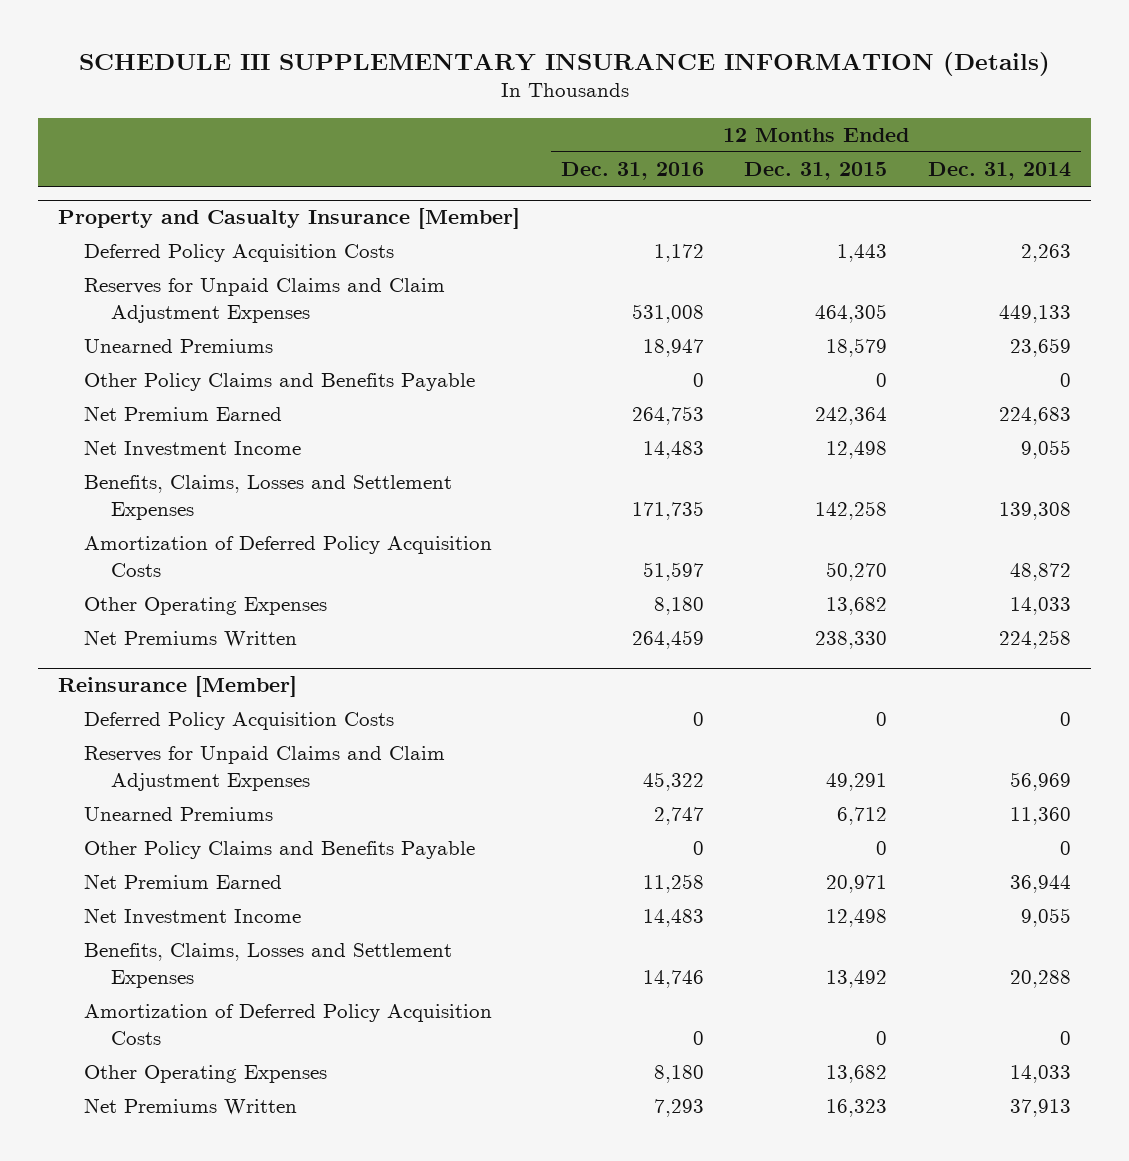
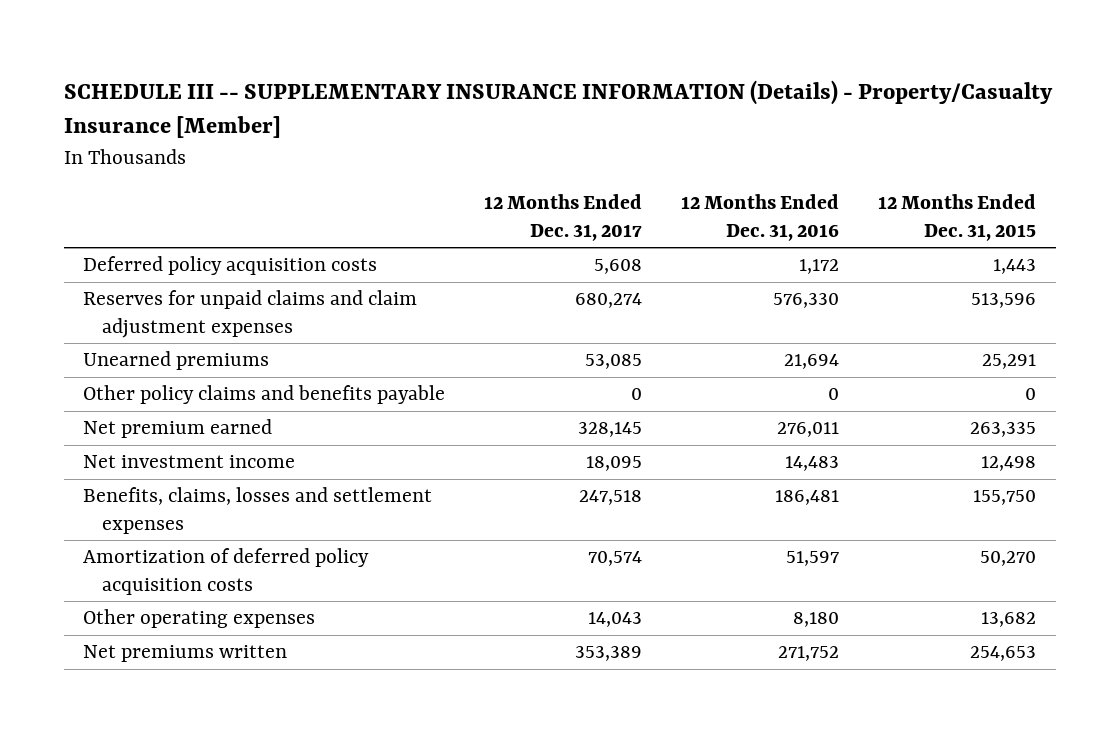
- SCHEDULE III SUPPLEMENTARY INSURANCE INFORMATION (Details)
+ SCHEDULE III -- SUPPLEMENTARY INSURANCE INFORMATION (Details) - Property/Casualty Insurance [Member]
- | 12 Months Ended Dec. 31, 2016 | 12 Months Ended Dec. 31, 2015 | 12 Months Ended Dec. 31, 2014
+ | 12 Months Ended Dec. 31, 2017 | 12 Months Ended Dec. 31, 2016 | 12 Months Ended Dec. 31, 2015
- Property and Casualty Insurance [Member]
- Deferred Policy Acquisition Costs | 1,172 | 1,443 | 2,263
- Reserves for Unpaid Claims and Claim Adjustment Expenses | 531,008 | 464,305 | 449,133
- Unearned Premiums | 18,947 | 18,579 | 23,659
- Other Policy Claims and Benefits Payable | 0 | 0 | 0
- Net Premium Earned | 264,753 | 242,364 | 224,683
- Net Investment Income | 14,483 | 12,498 | 9,055
- Benefits, Claims, Losses and Settlement Expenses | 171,735 | 142,258 | 139,308
- Amortization of Deferred Policy Acquisition Costs | 51,597 | 50,270 | 48,872
- Other Operating Expenses | 8,180 | 13,682 | 14,033
- Net Premiums Written | 264,459 | 238,330 | 224,258
- Reinsurance [Member]
- Deferred Policy Acquisition Costs | 0 | 0 | 0
- Reserves for Unpaid Claims and Claim Adjustment Expenses | 45,322 | 49,291 | 56,969
- Unearned Premiums | 2,747 | 6,712 | 11,360
- Other Policy Claims and Benefits Payable | 0 | 0 | 0
- Net Premium Earned | 11,258 | 20,971 | 36,944
- Net Investment Income | 14,483 | 12,498 | 9,055
- Benefits, Claims, Losses and Settlement Expenses | 14,746 | 13,492 | 20,288
- Amortization of Deferred Policy Acquisition Costs | 0 | 0 | 0
- Other Operating Expenses | 8,180 | 13,682 | 14,033
- Net Premiums Written | 7,293 | 16,323 | 37,913
+ Deferred policy acquisition costs | 5,608 | 1,172 | 1,443
+ Reserves for unpaid claims and claim adjustment expenses | 680,274 | 576,330 | 513,596
+ Unearned premiums | 53,085 | 21,694 | 25,291
+ Other policy claims and benefits payable | 0 | 0 | 0
+ Net premium earned | 328,145 | 276,011 | 263,335
+ Net investment income | 18,095 | 14,483 | 12,498
+ Benefits, claims, losses and settlement expenses | 247,518 | 186,481 | 155,750
+ Amortization of deferred policy acquisition costs | 70,574 | 51,597 | 50,270
+ Other operating expenses | 14,043 | 8,180 | 13,682
+ Net premiums written | 353,389 | 271,752 | 254,653

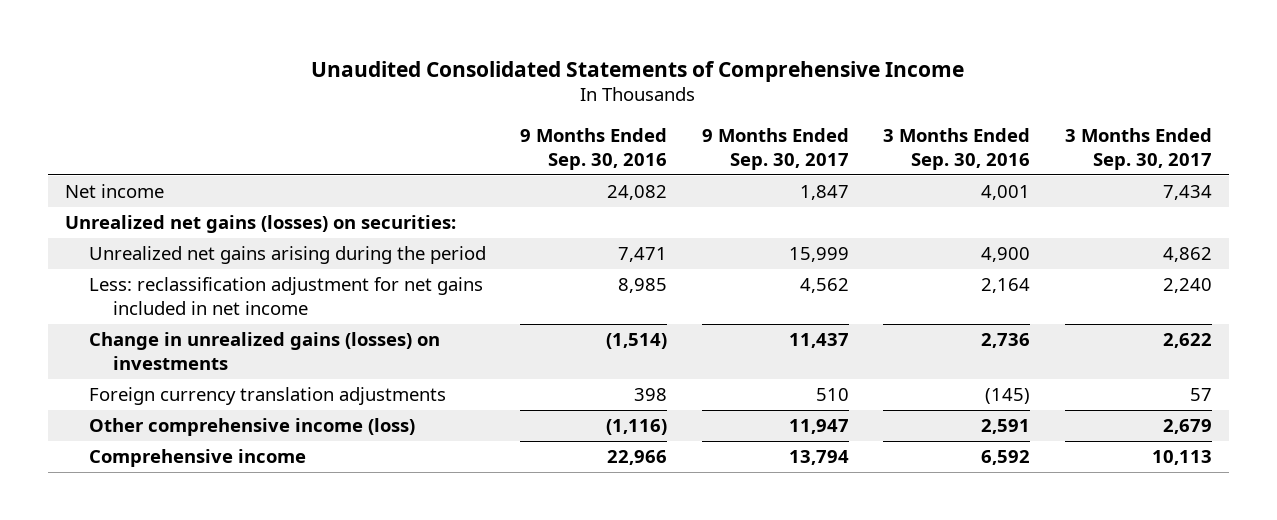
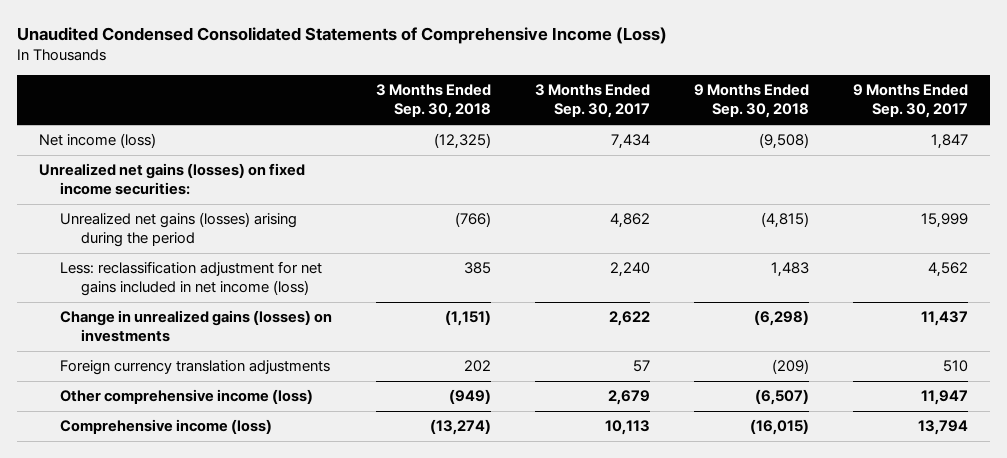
- Unaudited Consolidated Statements of Comprehensive Income
+ Unaudited Condensed Consolidated Statements of Comprehensive Income (Loss)
- | 9 Months Ended Sep. 30, 2016 | 9 Months Ended Sep. 30, 2017 | 3 Months Ended Sep. 30, 2016 | 3 Months Ended Sep. 30, 2017
+ | 3 Months Ended Sep. 30, 2018 | 3 Months Ended Sep. 30, 2017 | 9 Months Ended Sep. 30, 2018 | 9 Months Ended Sep. 30, 2017
- Net income | 24,082 | 1,847 | 4,001 | 7,434
- Unrealized net gains (losses) on securities:
- Unrealized net gains arising during the period | 7,471 | 15,999 | 4,900 | 4,862
- Less: reclassification adjustment for net gains included in net income | 8,985 | 4,562 | 2,164 | 2,240
+ Net income (loss) | (12,325) | 7,434 | (9,508) | 1,847
+ Unrealized net gains (losses) on fixed income securities:
+ Unrealized net gains (losses) arising during the period | (766) | 4,862 | (4,815) | 15,999
+ Less: reclassification adjustment for net gains included in net income (loss) | 385 | 2,240 | 1,483 | 4,562
- Comprehensive income | 22,966 | 13,794 | 6,592 | 10,113
+ Comprehensive income (loss) | (13,274) | 10,113 | (16,015) | 13,794

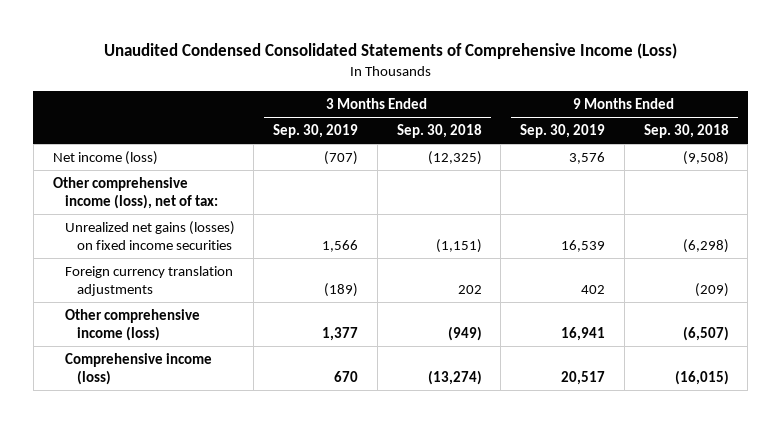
- | 3 Months Ended Sep. 30, 2018 | 3 Months Ended Sep. 30, 2017 | 9 Months Ended Sep. 30, 2018 | 9 Months Ended Sep. 30, 2017
+ | 3 Months Ended Sep. 30, 2019 | 3 Months Ended Sep. 30, 2018 | 9 Months Ended Sep. 30, 2019 | 9 Months Ended Sep. 30, 2018
- Unrealized net gains (losses) on fixed income securities:
- Unrealized net gains (losses) arising during the period | (766) | 4,862 | (4,815) | 15,999
- Less: reclassification adjustment for net gains included in net income (loss) | 385 | 2,240 | 1,483 | 4,562
- Change in unrealized gains (losses) on investments | (1,151) | 2,622 | (6,298) | 11,437
+ Other comprehensive income (loss), net of tax:
+ Unrealized net gains (losses) on fixed income securities | 1,566 | (1,151) | 16,539 | (6,298)

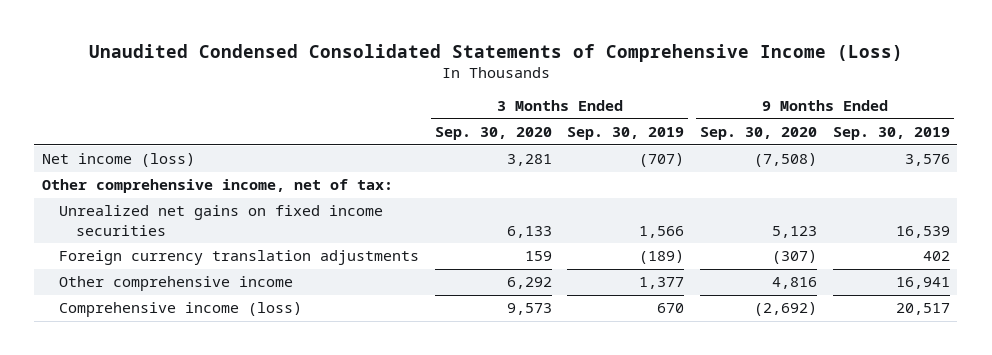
- | 3 Months Ended Sep. 30, 2019 | 3 Months Ended Sep. 30, 2018 | 9 Months Ended Sep. 30, 2019 | 9 Months Ended Sep. 30, 2018
+ | 3 Months Ended Sep. 30, 2020 | 3 Months Ended Sep. 30, 2019 | 9 Months Ended Sep. 30, 2020 | 9 Months Ended Sep. 30, 2019
- Other comprehensive income (loss), net of tax:
- Unrealized net gains (losses) on fixed income securities | 1,566 | (1,151) | 16,539 | (6,298)
+ Other comprehensive income, net of tax:
+ Unrealized net gains on fixed income securities | 6,133 | 1,566 | 5,123 | 16,539
- Other comprehensive income (loss) | 1,377 | (949) | 16,941 | (6,507)
+ Other comprehensive income | 6,292 | 1,377 | 4,816 | 16,941

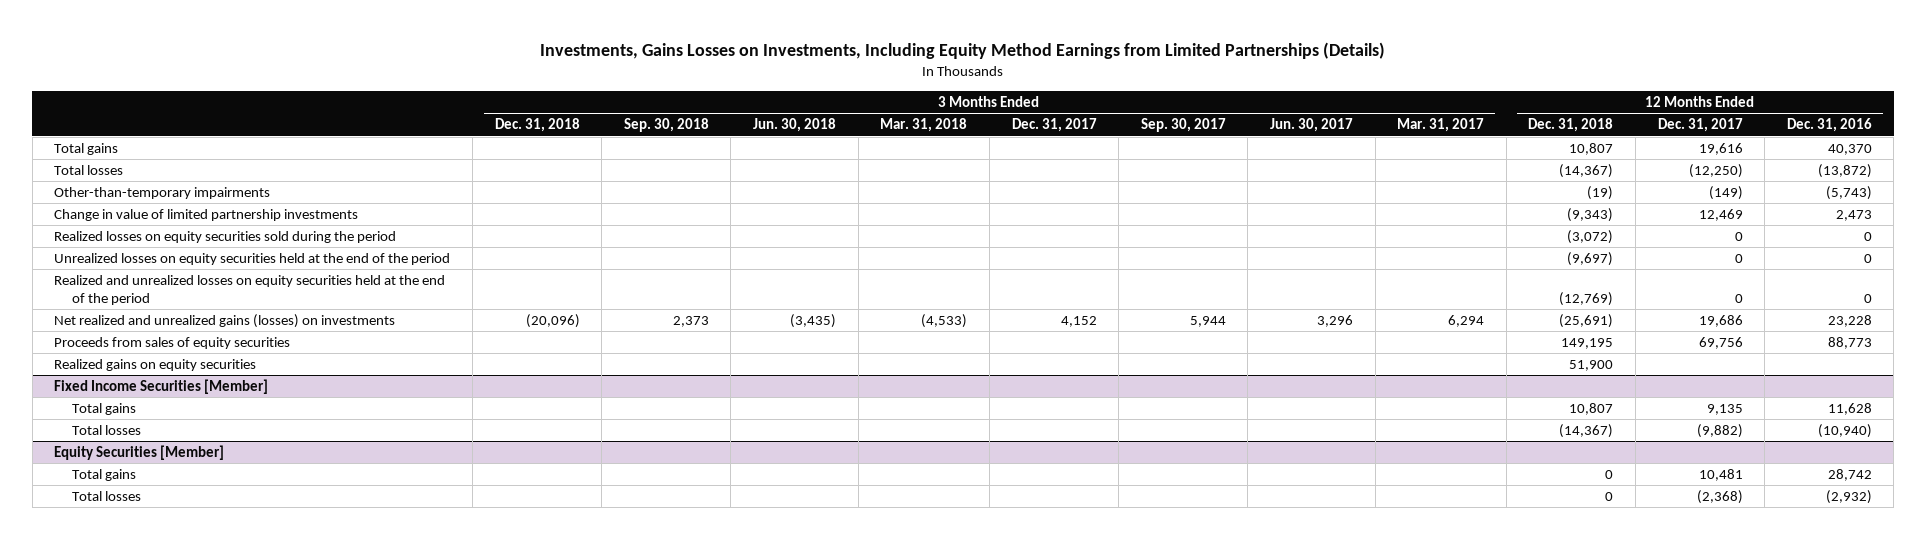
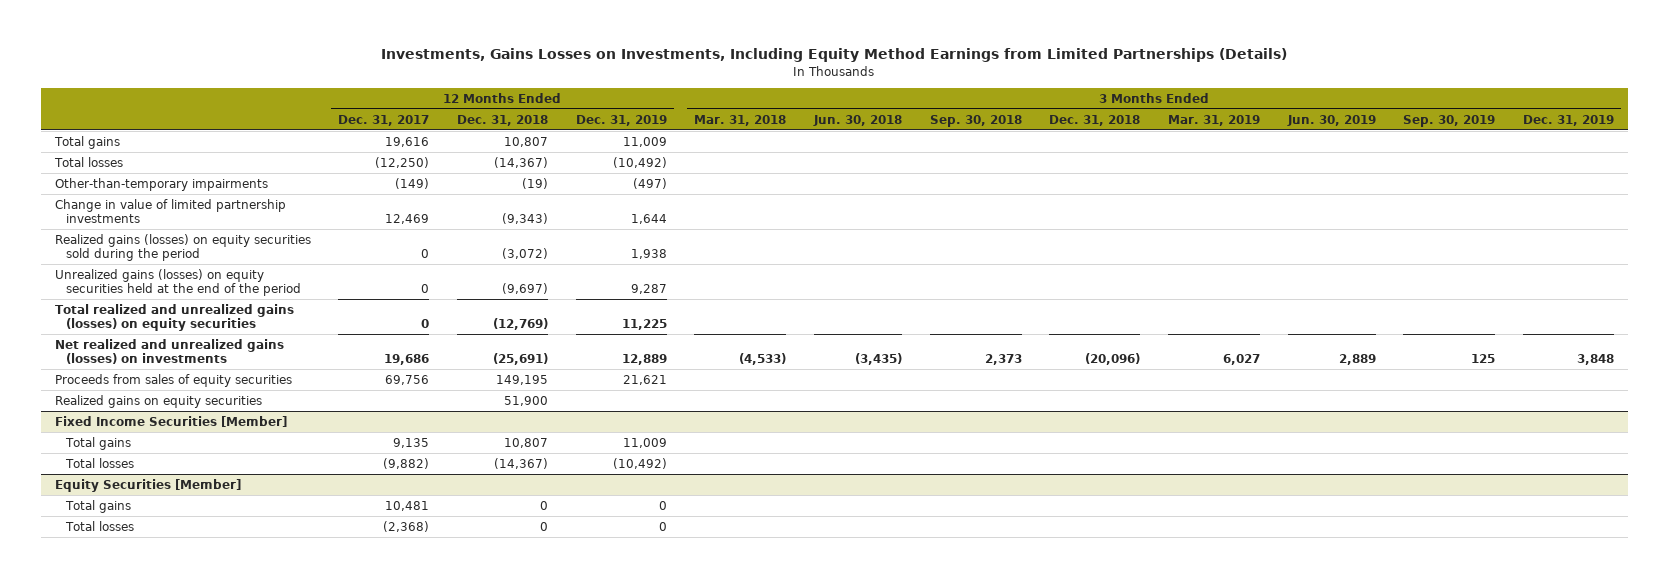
- | 3 Months Ended Dec. 31, 2018 | 3 Months Ended Sep. 30, 2018 | 3 Months Ended Jun. 30, 2018 | 3 Months Ended Mar. 31, 2018 | 3 Months Ended Dec. 31, 2017 | 3 Months Ended Sep. 30, 2017 | 3 Months Ended Jun. 30, 2017 | 3 Months Ended Mar. 31, 2017 | 12 Months Ended Dec. 31, 2018 | 12 Months Ended Dec. 31, 2017 | 12 Months Ended Dec. 31, 2016
+ | 12 Months Ended Dec. 31, 2017 | 12 Months Ended Dec. 31, 2018 | 12 Months Ended Dec. 31, 2019 | 3 Months Ended Mar. 31, 2018 | 3 Months Ended Jun. 30, 2018 | 3 Months Ended Sep. 30, 2018 | 3 Months Ended Dec. 31, 2018 | 3 Months Ended Mar. 31, 2019 | 3 Months Ended Jun. 30, 2019 | 3 Months Ended Sep. 30, 2019 | 3 Months Ended Dec. 31, 2019
- Realized losses on equity securities sold during the period | | | | | | | | | (3,072) | 0 | 0
- Unrealized losses on equity securities held at the end of the period | | | | | | | | | (9,697) | 0 | 0
- Realized and unrealized losses on equity securities held at the end of the period | | | | | | | | | (12,769) | 0 | 0
+ Realized gains (losses) on equity securities sold during the period | 0 | (3,072) | 1,938 | | | | | | | |
+ Unrealized gains (losses) on equity securities held at the end of the period | 0 | (9,697) | 9,287 | | | | | | | |
+ Total realized and unrealized gains (losses) on equity securities | 0 | (12,769) | 11,225 | | | | | | | |

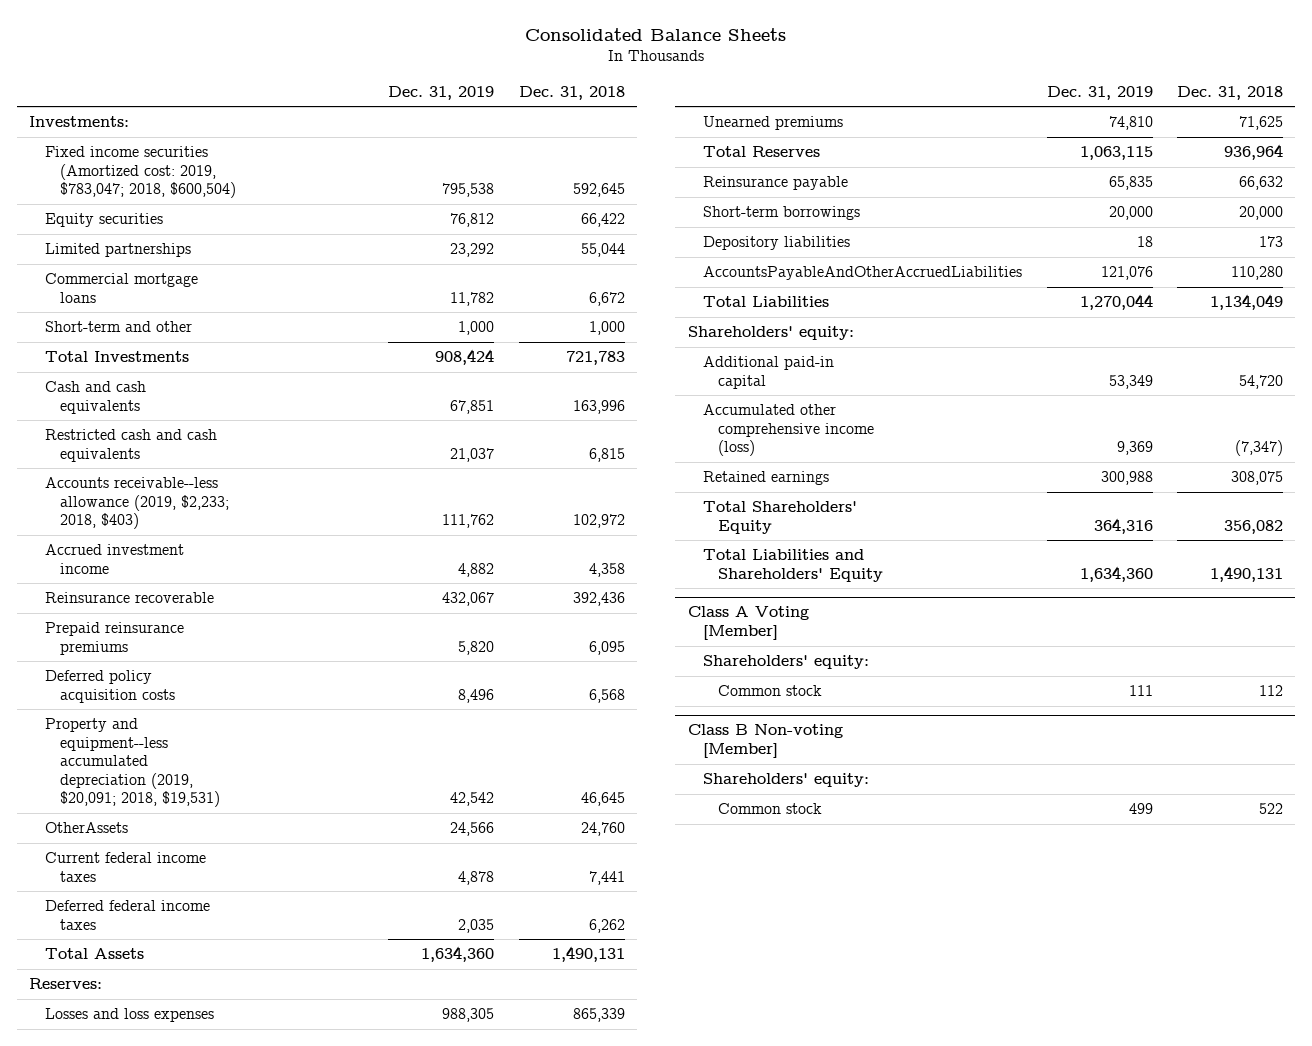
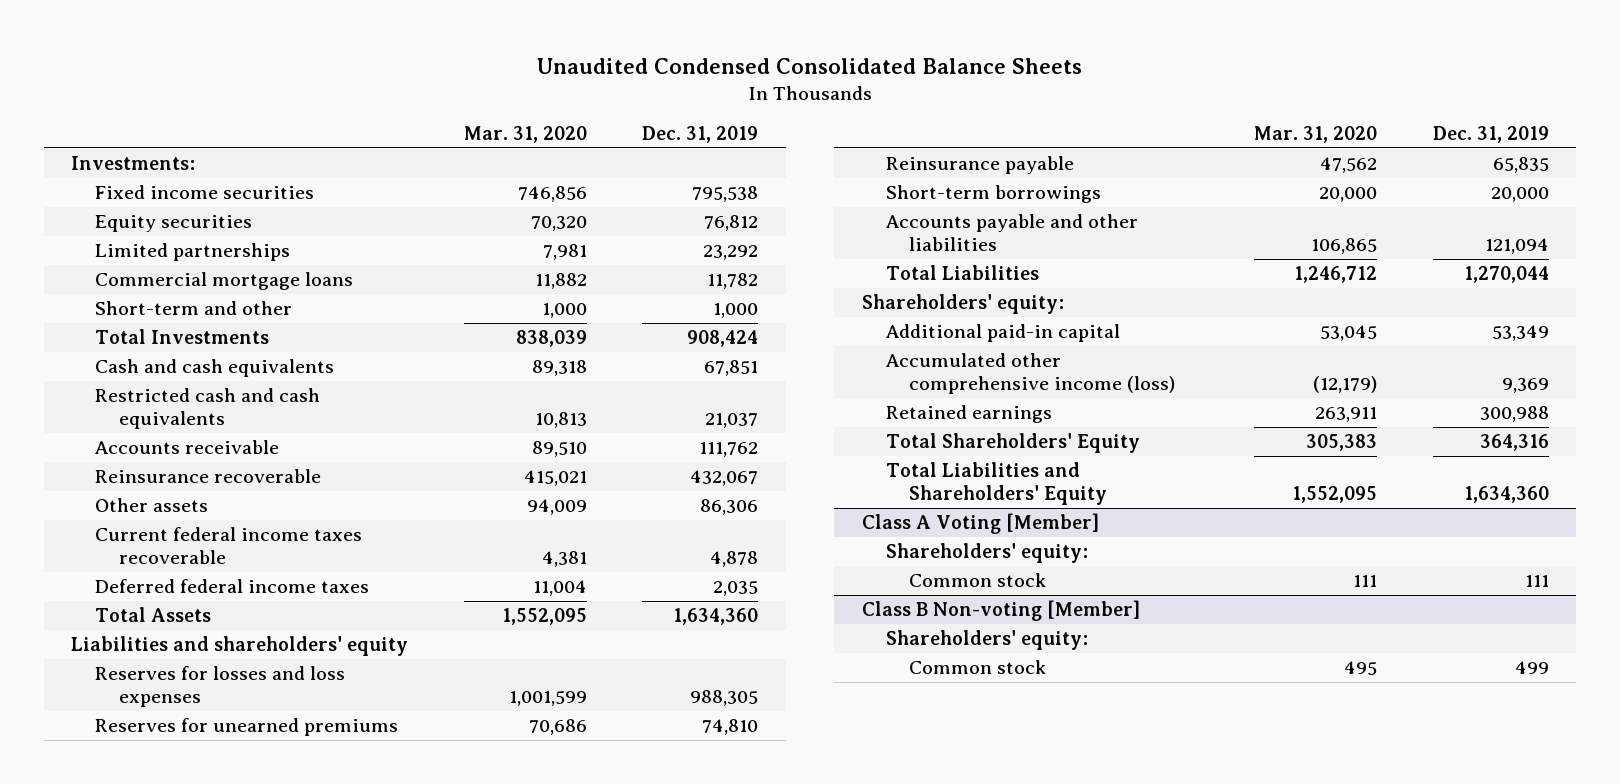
- Consolidated Balance Sheets
+ Unaudited Condensed Consolidated Balance Sheets
- | Dec. 31, 2019 | Dec. 31, 2018
+ | Mar. 31, 2020 | Dec. 31, 2019
- Fixed income securities (Amortized cost: 2019, $783,047; 2018, $600,504) | 795,538 | 592,645
+ Fixed income securities | 746,856 | 795,538
- Accounts receivable--less allowance (2019, $2,233; 2018, $403) | 111,762 | 102,972
- Accrued investment income | 4,882 | 4,358
+ Accounts receivable | 89,510 | 111,762
- Prepaid reinsurance premiums | 5,820 | 6,095
- Deferred policy acquisition costs | 8,496 | 6,568
- Property and equipment--less accumulated depreciation (2019, $20,091; 2018, $19,531) | 42,542 | 46,645
- OtherAssets | 24,566 | 24,760
- Current federal income taxes | 4,878 | 7,441
+ Other assets | 94,009 | 86,306
+ Current federal income taxes recoverable | 4,381 | 4,878
- Reserves:
- Losses and loss expenses | 988,305 | 865,339
- Unearned premiums | 74,810 | 71,625
- Total Reserves | 1,063,115 | 936,964
+ Liabilities and shareholders' equity
+ Reserves for losses and loss expenses | 1,001,599 | 988,305
+ Reserves for unearned premiums | 70,686 | 74,810
- Depository liabilities | 18 | 173
- AccountsPayableAndOtherAccruedLiabilities | 121,076 | 110,280
+ Accounts payable and other liabilities | 106,865 | 121,094

